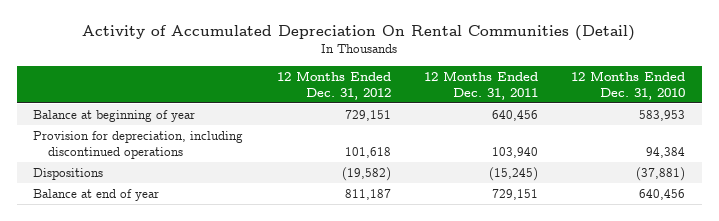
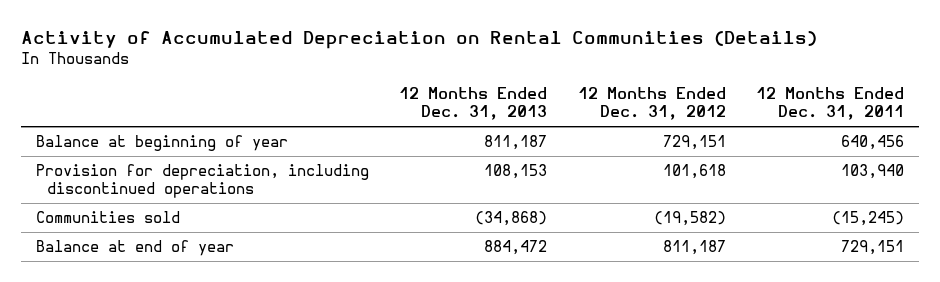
- Activity of Accumulated Depreciation On Rental Communities (Detail)
+ Activity of Accumulated Depreciation on Rental Communities (Details)
- | 12 Months Ended Dec. 31, 2012 | 12 Months Ended Dec. 31, 2011 | 12 Months Ended Dec. 31, 2010
+ | 12 Months Ended Dec. 31, 2013 | 12 Months Ended Dec. 31, 2012 | 12 Months Ended Dec. 31, 2011
- Dispositions | (19,582) | (15,245) | (37,881)
+ Communities sold | (34,868) | (19,582) | (15,245)

